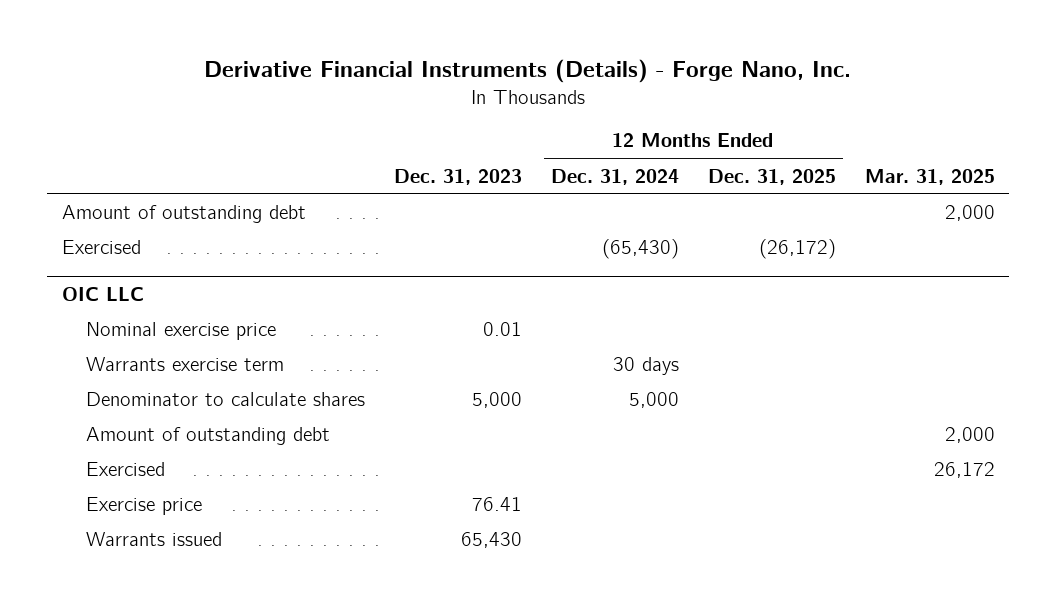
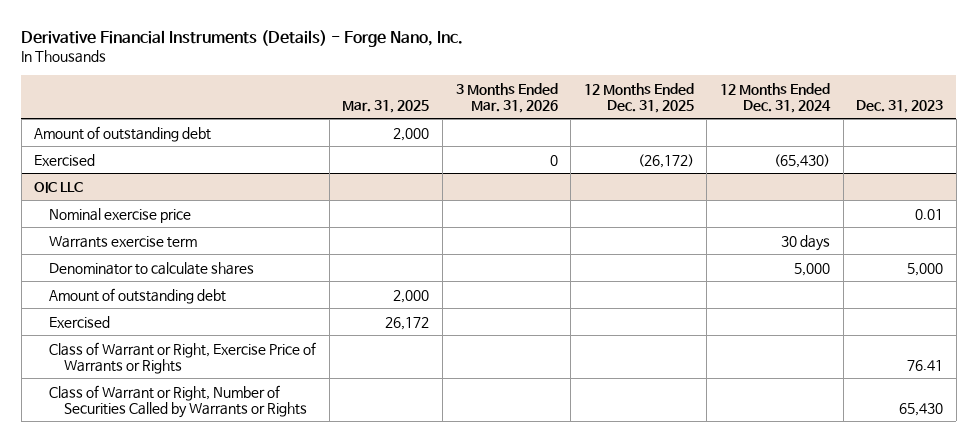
- | Dec. 31, 2023 | 12 Months Ended Dec. 31, 2024 | 12 Months Ended Dec. 31, 2025 | Mar. 31, 2025
+ | Mar. 31, 2025 | 3 Months Ended Mar. 31, 2026 | 12 Months Ended Dec. 31, 2025 | 12 Months Ended Dec. 31, 2024 | Dec. 31, 2023
@ OIC LLC
- Exercise price | 76.41 | | |
- Warrants issued | 65,430 | | |
+ Class of Warrant or Right, Exercise Price of Warrants or Rights | | | | | 76.41
+ Class of Warrant or Right, Number of Securities Called by Warrants or Rights | | | | | 65,430

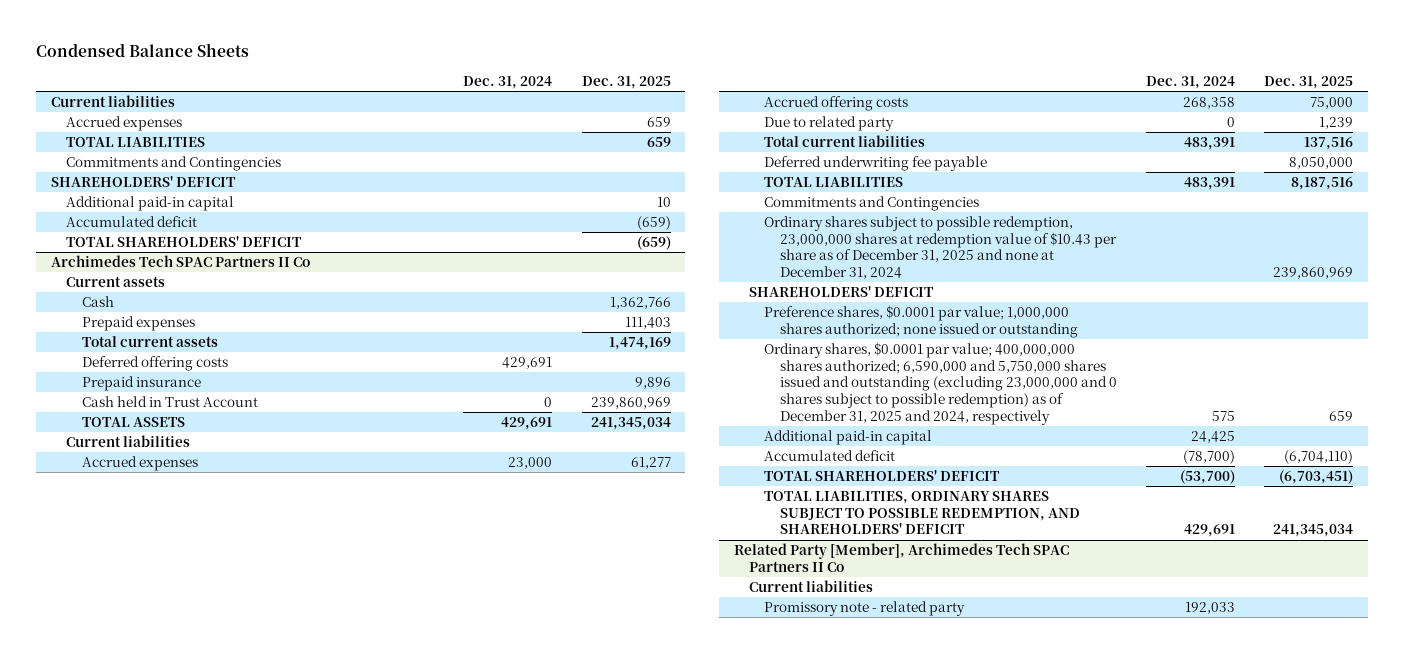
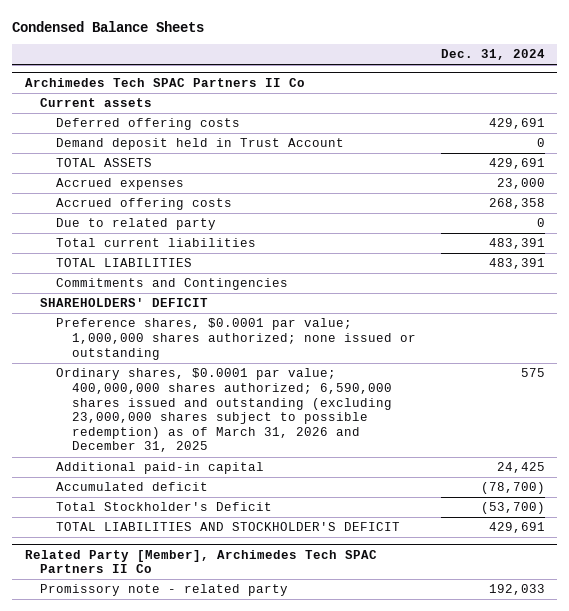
- | Dec. 31, 2024 | Dec. 31, 2025
+ | Dec. 31, 2024
- Current liabilities
- Accrued expenses | | 659
- TOTAL LIABILITIES | | 659
- Commitments and Contingencies
- SHAREHOLDERS' DEFICIT
- Additional paid-in capital | | 10
- Accumulated deficit | | (659)
- TOTAL SHAREHOLDERS' DEFICIT | | (659)
@ Archimedes Tech SPAC Partners II Co
- Cash | | 1,362,766
- Prepaid expenses | | 111,403
- Total current assets | | 1,474,169
- Prepaid insurance | | 9,896
- Cash held in Trust Account | 0 | 239,860,969
+ Demand deposit held in Trust Account | 0
- Current liabilities
- Deferred underwriting fee payable | | 8,050,000
- Ordinary shares subject to possible redemption, 23,000,000 shares at redemption value of $10.43 per share as of December 31, 2025 and none at December 31, 2024 | | 239,860,969
- Ordinary shares, $0.0001 par value; 400,000,000 shares authorized; 6,590,000 and 5,750,000 shares issued and outstanding (excluding 23,000,000 and 0 shares subject to possible redemption) as of December 31, 2025 and 2024, respectively | 575 | 659
+ Ordinary shares, $0.0001 par value; 400,000,000 shares authorized; 6,590,000 shares issued and outstanding (excluding 23,000,000 shares subject to possible redemption) as of March 31, 2026 and December 31, 2025 | 575
- TOTAL SHAREHOLDERS' DEFICIT | (53,700) | (6,703,451)
- TOTAL LIABILITIES, ORDINARY SHARES SUBJECT TO POSSIBLE REDEMPTION, AND SHAREHOLDERS' DEFICIT | 429,691 | 241,345,034
+ Total Stockholder's Deficit | (53,700)
+ TOTAL LIABILITIES AND STOCKHOLDER'S DEFICIT | 429,691
@ Related Party [Member], Archimedes Tech SPAC Partners II Co
- Current liabilities

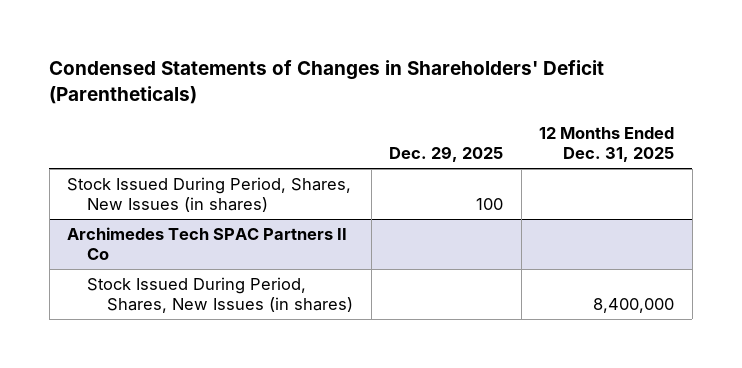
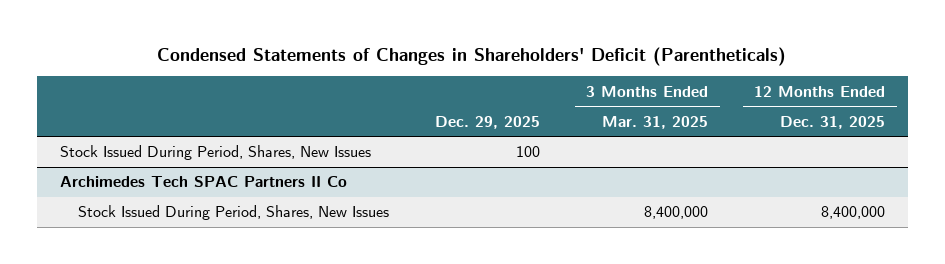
- | Dec. 29, 2025 | 12 Months Ended Dec. 31, 2025
+ | Dec. 29, 2025 | 3 Months Ended Mar. 31, 2025 | 12 Months Ended Dec. 31, 2025
- Stock Issued During Period, Shares, New Issues (in shares) | 100 |
+ Stock Issued During Period, Shares, New Issues | 100 | |
@ Archimedes Tech SPAC Partners II Co
- Stock Issued During Period, Shares, New Issues (in shares) | | 8,400,000
+ Stock Issued During Period, Shares, New Issues | | 8,400,000 | 8,400,000

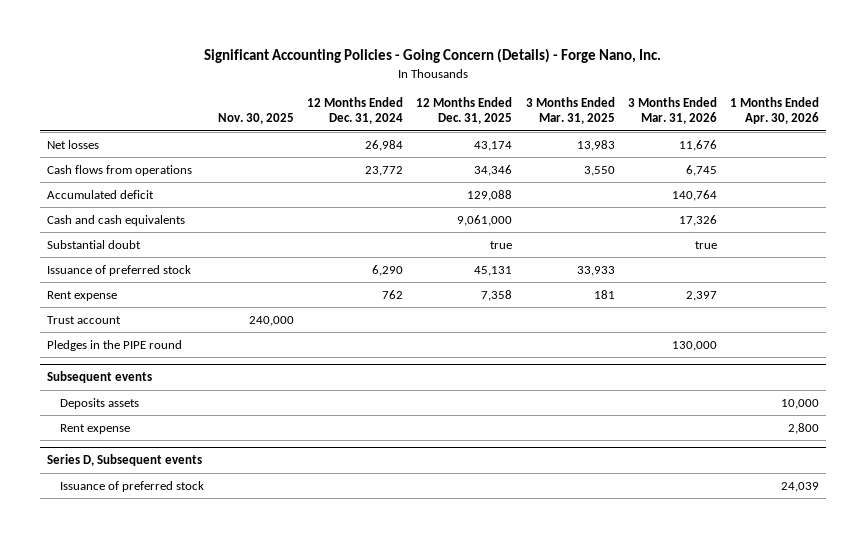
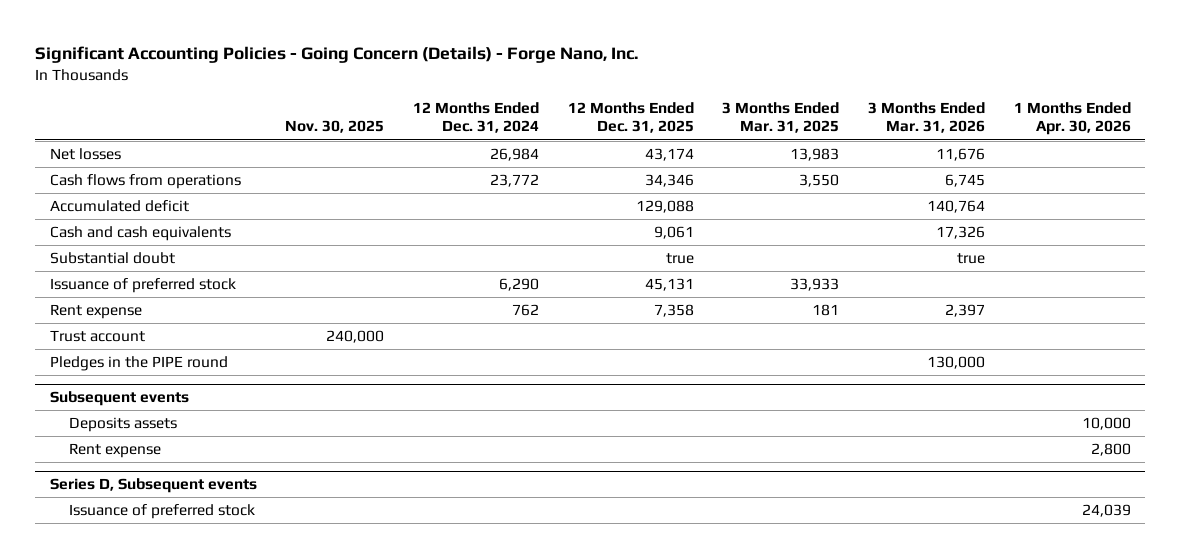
- Cash and cash equivalents | | | 9,061,000 | | 17,326 |
+ Cash and cash equivalents | | | 9,061 | | 17,326 |

